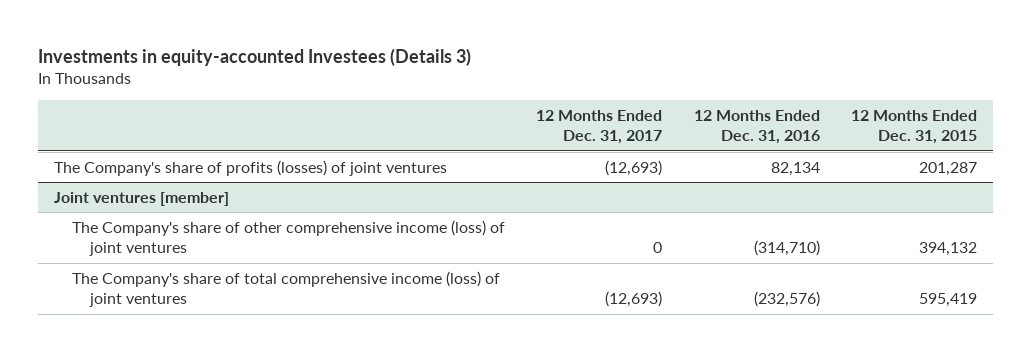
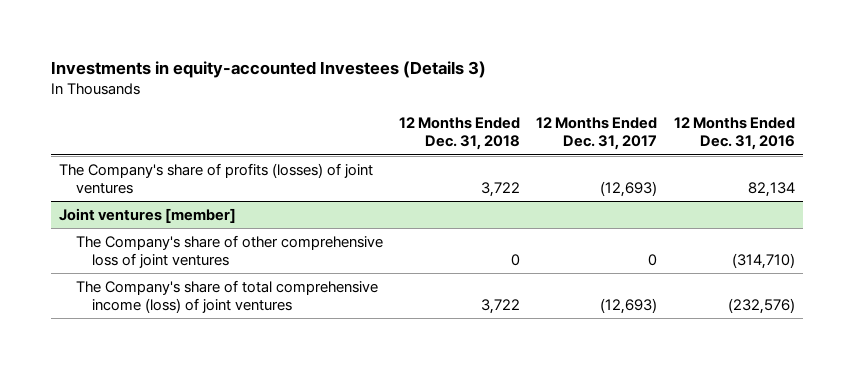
- | 12 Months Ended Dec. 31, 2017 | 12 Months Ended Dec. 31, 2016 | 12 Months Ended Dec. 31, 2015
+ | 12 Months Ended Dec. 31, 2018 | 12 Months Ended Dec. 31, 2017 | 12 Months Ended Dec. 31, 2016
@ Joint ventures [member]
- The Company's share of other comprehensive income (loss) of joint ventures | 0 | (314,710) | 394,132
+ The Company's share of other comprehensive loss of joint ventures | 0 | 0 | (314,710)

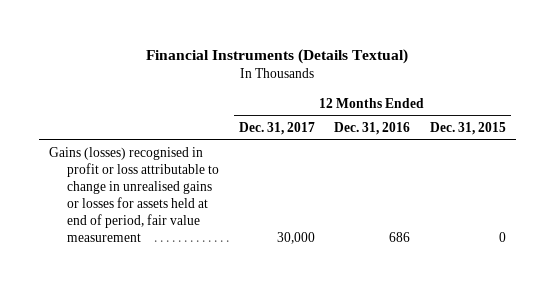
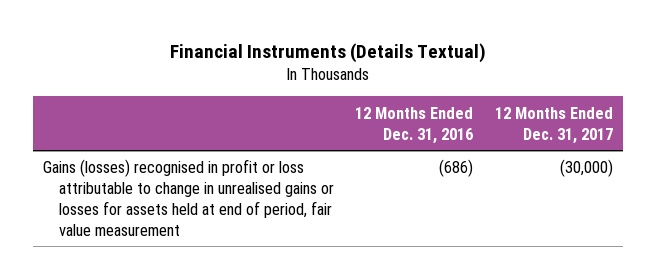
- | 12 Months Ended Dec. 31, 2017 | 12 Months Ended Dec. 31, 2016 | 12 Months Ended Dec. 31, 2015
+ | 12 Months Ended Dec. 31, 2016 | 12 Months Ended Dec. 31, 2017
- Gains (losses) recognised in profit or loss attributable to change in unrealised gains or losses for assets held at end of period, fair value measurement | 30,000 | 686 | 0
+ Gains (losses) recognised in profit or loss attributable to change in unrealised gains or losses for assets held at end of period, fair value measurement | (686) | (30,000)

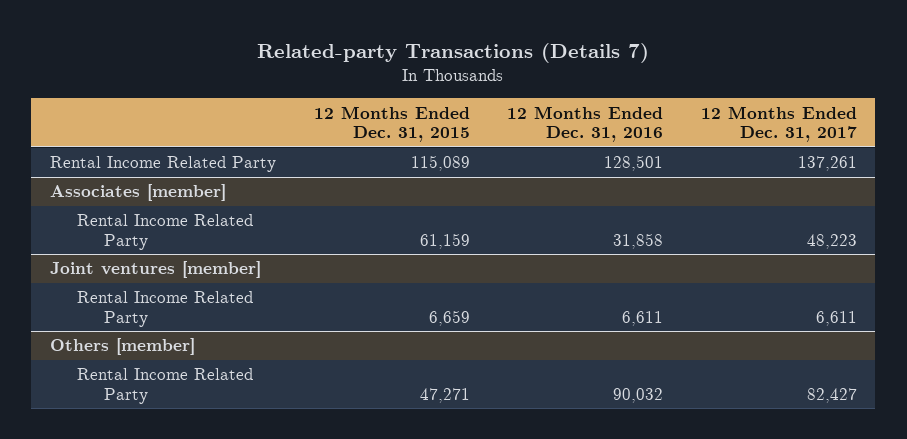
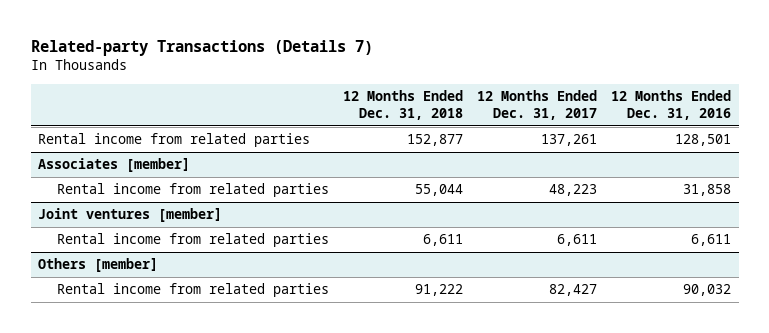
- | 12 Months Ended Dec. 31, 2015 | 12 Months Ended Dec. 31, 2016 | 12 Months Ended Dec. 31, 2017
+ | 12 Months Ended Dec. 31, 2018 | 12 Months Ended Dec. 31, 2017 | 12 Months Ended Dec. 31, 2016
- Rental Income Related Party | 115,089 | 128,501 | 137,261
+ Rental income from related parties | 152,877 | 137,261 | 128,501
@ Associates [member]
- Rental Income Related Party | 61,159 | 31,858 | 48,223
+ Rental income from related parties | 55,044 | 48,223 | 31,858
@ Joint ventures [member]
- Rental Income Related Party | 6,659 | 6,611 | 6,611
+ Rental income from related parties | 6,611 | 6,611 | 6,611
@ Others [member]
- Rental Income Related Party | 47,271 | 90,032 | 82,427
+ Rental income from related parties | 91,222 | 82,427 | 90,032

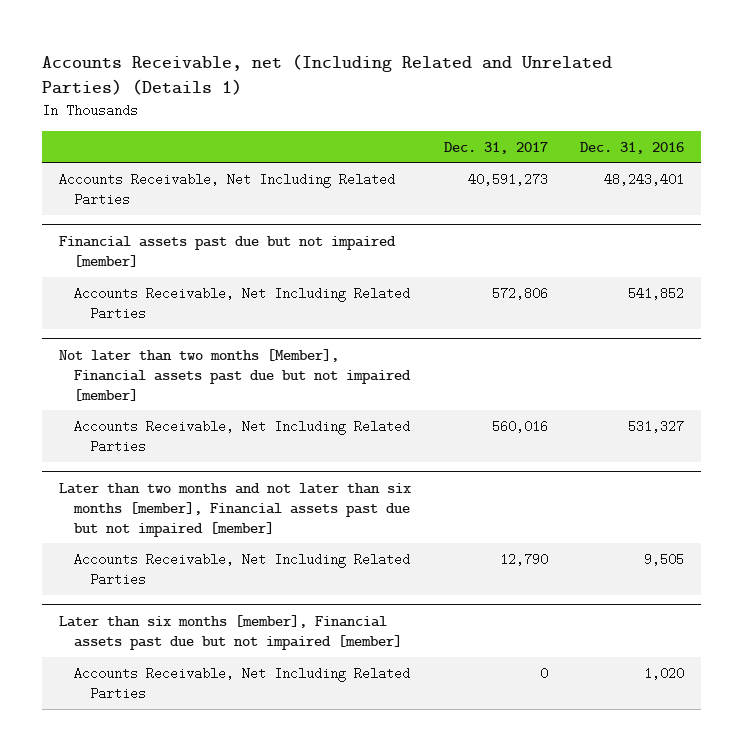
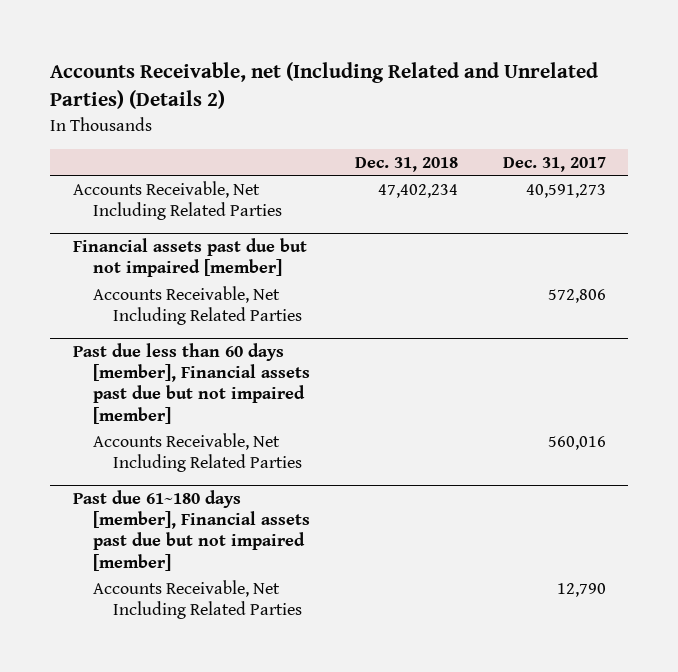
- Accounts Receivable, net (Including Related and Unrelated Parties) (Details 1)
+ Accounts Receivable, net (Including Related and Unrelated Parties) (Details 2)
- | Dec. 31, 2017 | Dec. 31, 2016
+ | Dec. 31, 2018 | Dec. 31, 2017
- Not later than two months [Member], Financial assets past due but not impaired [member]
+ Past due less than 60 days [member], Financial assets past due but not impaired [member]
- Later than two months and not later than six months [member], Financial assets past due but not impaired [member]
+ Past due 61~180 days [member], Financial assets past due but not impaired [member]
- Later than six months [member], Financial assets past due but not impaired [member]
- Accounts Receivable, Net Including Related Parties | 0 | 1,020

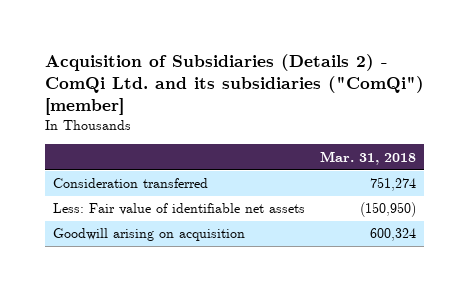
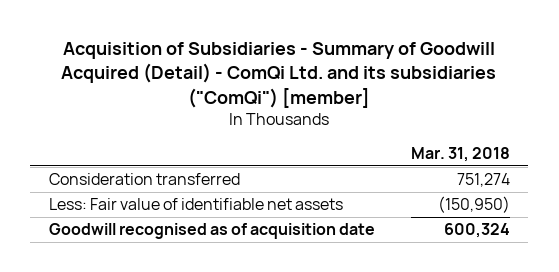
- Acquisition of Subsidiaries (Details 2) - ComQi Ltd. and its subsidiaries ("ComQi") [member]
+ Acquisition of Subsidiaries - Summary of Goodwill Acquired (Detail) - ComQi Ltd. and its subsidiaries ("ComQi") [member]
- Goodwill arising on acquisition | 600,324
+ Goodwill recognised as of acquisition date | 600,324

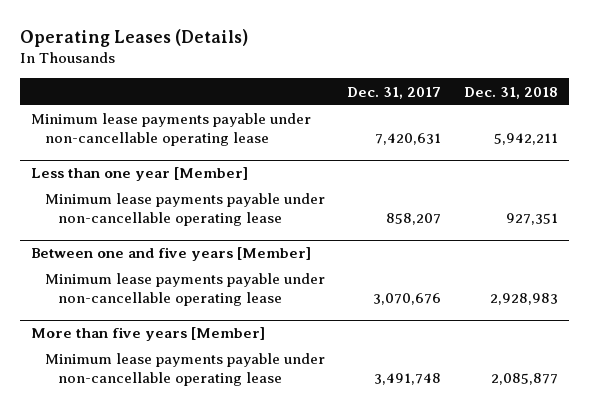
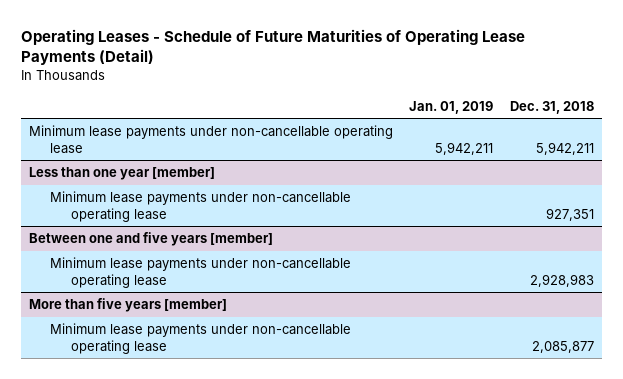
- Operating Leases (Details)
+ Operating Leases - Schedule of Future Maturities of Operating Lease Payments (Detail)
- | Dec. 31, 2017 | Dec. 31, 2018
+ | Jan. 01, 2019 | Dec. 31, 2018
- Minimum lease payments payable under non-cancellable operating lease | 7,420,631 | 5,942,211
- Less than one year [Member]
- Minimum lease payments payable under non-cancellable operating lease | 858,207 | 927,351
- Between one and five years [Member]
- Minimum lease payments payable under non-cancellable operating lease | 3,070,676 | 2,928,983
- More than five years [Member]
- Minimum lease payments payable under non-cancellable operating lease | 3,491,748 | 2,085,877
+ Minimum lease payments under non-cancellable operating lease | 5,942,211 | 5,942,211
+ Less than one year [member]
+ Minimum lease payments under non-cancellable operating lease | | 927,351
+ Between one and five years [member]
+ Minimum lease payments under non-cancellable operating lease | | 2,928,983
+ More than five years [member]
+ Minimum lease payments under non-cancellable operating lease | | 2,085,877

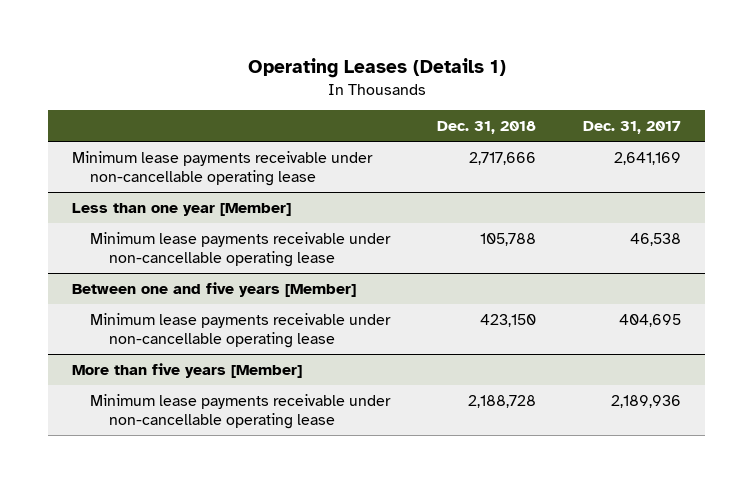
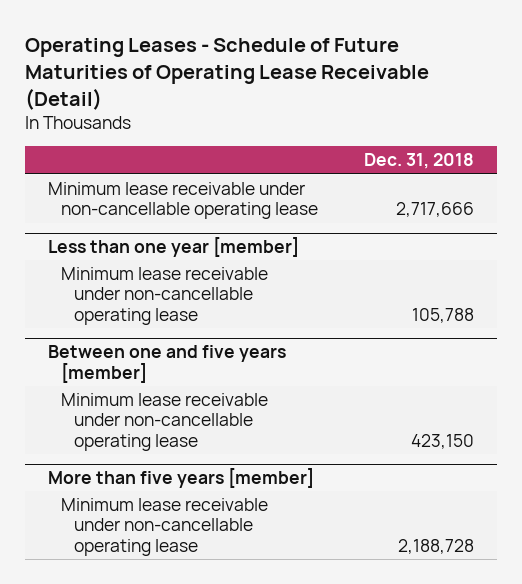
- Operating Leases (Details 1)
+ Operating Leases - Schedule of Future Maturities of Operating Lease Receivable (Detail)
- | Dec. 31, 2018 | Dec. 31, 2017
+ | Dec. 31, 2018
- Minimum lease payments receivable under non-cancellable operating lease | 2,717,666 | 2,641,169
- Less than one year [Member]
- Minimum lease payments receivable under non-cancellable operating lease | 105,788 | 46,538
- Between one and five years [Member]
- Minimum lease payments receivable under non-cancellable operating lease | 423,150 | 404,695
- More than five years [Member]
- Minimum lease payments receivable under non-cancellable operating lease | 2,188,728 | 2,189,936
+ Minimum lease receivable under non-cancellable operating lease | 2,717,666
+ Less than one year [member]
+ Minimum lease receivable under non-cancellable operating lease | 105,788
+ Between one and five years [member]
+ Minimum lease receivable under non-cancellable operating lease | 423,150
+ More than five years [member]
+ Minimum lease receivable under non-cancellable operating lease | 2,188,728

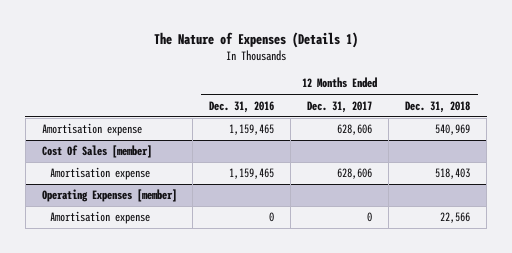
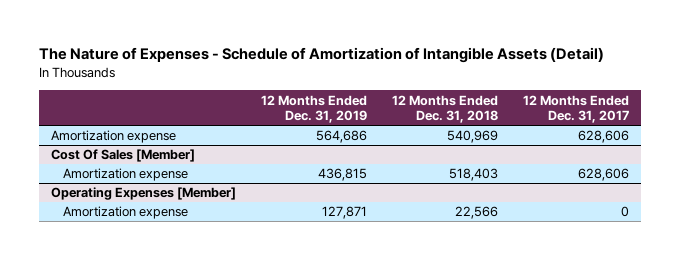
- The Nature of Expenses (Details 1)
+ The Nature of Expenses - Schedule of Amortization of Intangible Assets (Detail)
- | 12 Months Ended Dec. 31, 2016 | 12 Months Ended Dec. 31, 2017 | 12 Months Ended Dec. 31, 2018
+ | 12 Months Ended Dec. 31, 2019 | 12 Months Ended Dec. 31, 2018 | 12 Months Ended Dec. 31, 2017
- Amortisation expense | 1,159,465 | 628,606 | 540,969
- Cost Of Sales [member]
- Amortisation expense | 1,159,465 | 628,606 | 518,403
- Operating Expenses [member]
- Amortisation expense | 0 | 0 | 22,566
+ Amortization expense | 564,686 | 540,969 | 628,606
+ Cost Of Sales [Member]
+ Amortization expense | 436,815 | 518,403 | 628,606
+ Operating Expenses [Member]
+ Amortization expense | 127,871 | 22,566 | 0

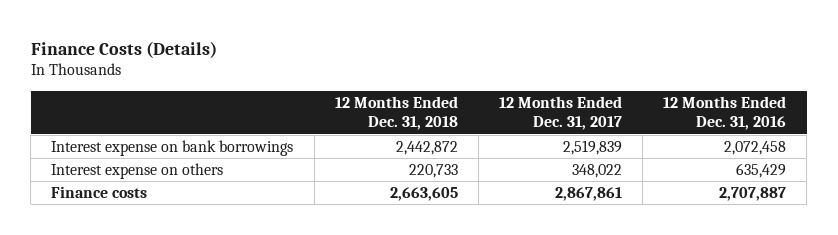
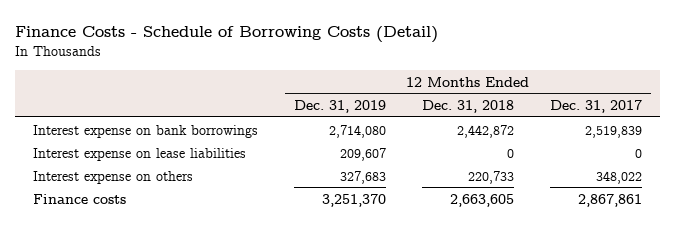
- Finance Costs (Details)
+ Finance Costs - Schedule of Borrowing Costs (Detail)
- | 12 Months Ended Dec. 31, 2018 | 12 Months Ended Dec. 31, 2017 | 12 Months Ended Dec. 31, 2016
+ | 12 Months Ended Dec. 31, 2019 | 12 Months Ended Dec. 31, 2018 | 12 Months Ended Dec. 31, 2017
+ Interest expense on lease liabilities | 209,607 | 0 | 0

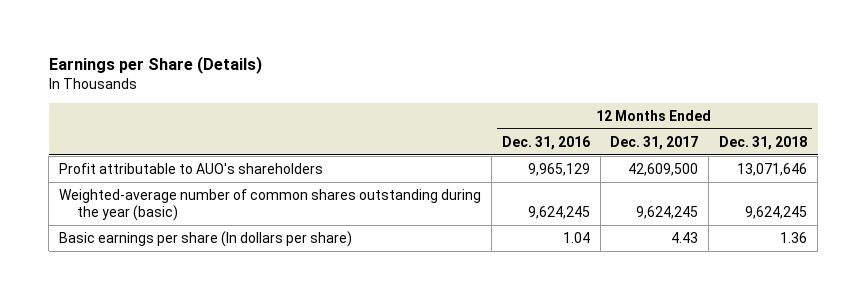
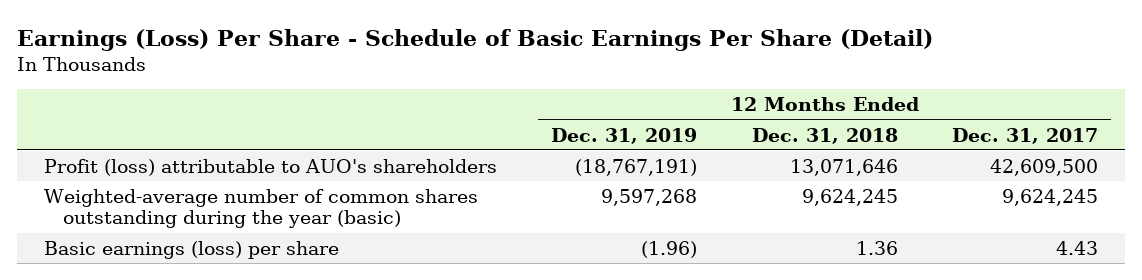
- Earnings per Share (Details)
+ Earnings (Loss) Per Share - Schedule of Basic Earnings Per Share (Detail)
- | 12 Months Ended Dec. 31, 2016 | 12 Months Ended Dec. 31, 2017 | 12 Months Ended Dec. 31, 2018
+ | 12 Months Ended Dec. 31, 2019 | 12 Months Ended Dec. 31, 2018 | 12 Months Ended Dec. 31, 2017
- Profit attributable to AUO's shareholders | 9,965,129 | 42,609,500 | 13,071,646
+ Profit (loss) attributable to AUO's shareholders | (18,767,191) | 13,071,646 | 42,609,500
- Basic earnings per share (In dollars per share) | 1.04 | 4.43 | 1.36
+ Basic earnings (loss) per share | (1.96) | 1.36 | 4.43

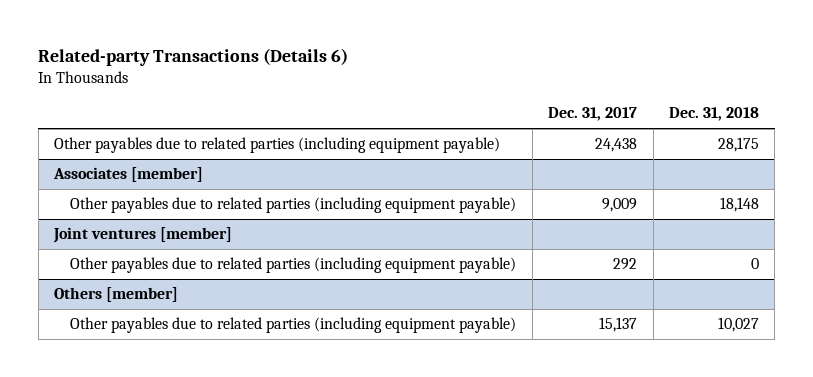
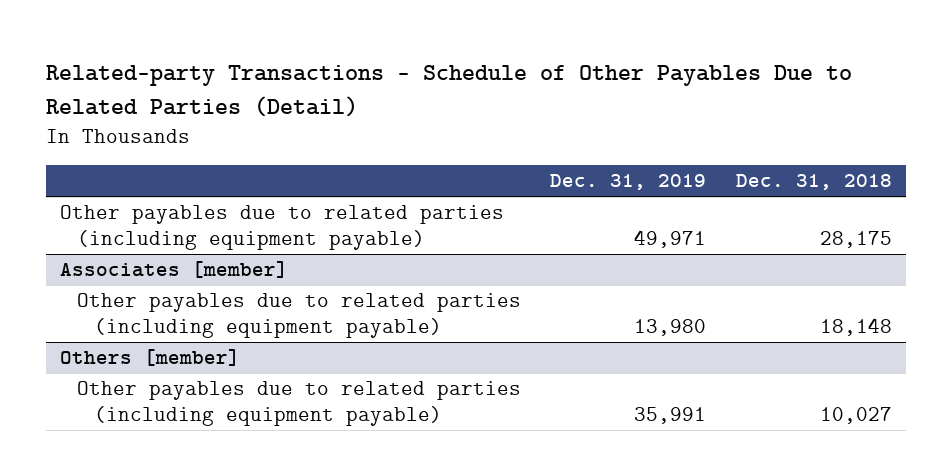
- Related-party Transactions (Details 6)
+ Related-party Transactions - Schedule of Other Payables Due to Related Parties (Detail)
- | Dec. 31, 2017 | Dec. 31, 2018
+ | Dec. 31, 2019 | Dec. 31, 2018
- Joint ventures [member]
- Other payables due to related parties (including equipment payable) | 292 | 0

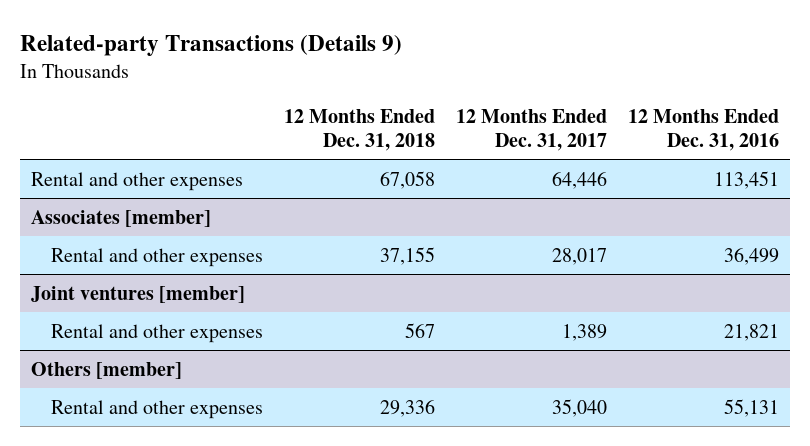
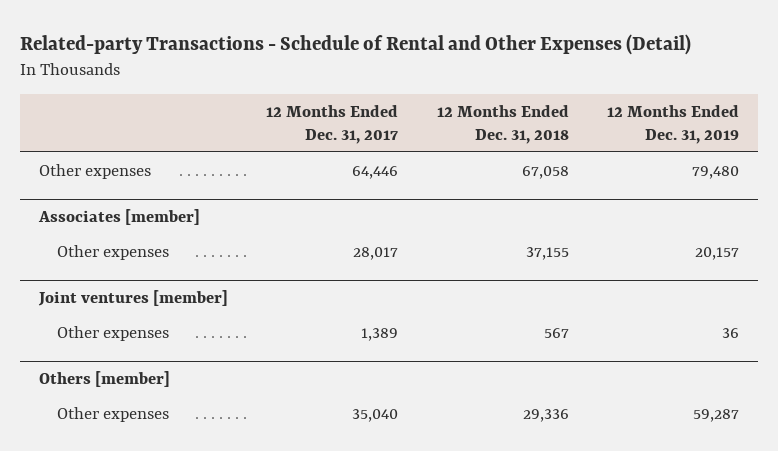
- Related-party Transactions (Details 9)
+ Related-party Transactions - Schedule of Rental and Other Expenses (Detail)
- | 12 Months Ended Dec. 31, 2018 | 12 Months Ended Dec. 31, 2017 | 12 Months Ended Dec. 31, 2016
+ | 12 Months Ended Dec. 31, 2017 | 12 Months Ended Dec. 31, 2018 | 12 Months Ended Dec. 31, 2019
- Rental and other expenses | 67,058 | 64,446 | 113,451
+ Other expenses | 64,446 | 67,058 | 79,480
@ Associates [member]
- Rental and other expenses | 37,155 | 28,017 | 36,499
+ Other expenses | 28,017 | 37,155 | 20,157
@ Joint ventures [member]
- Rental and other expenses | 567 | 1,389 | 21,821
+ Other expenses | 1,389 | 567 | 36
@ Others [member]
- Rental and other expenses | 29,336 | 35,040 | 55,131
+ Other expenses | 35,040 | 29,336 | 59,287

